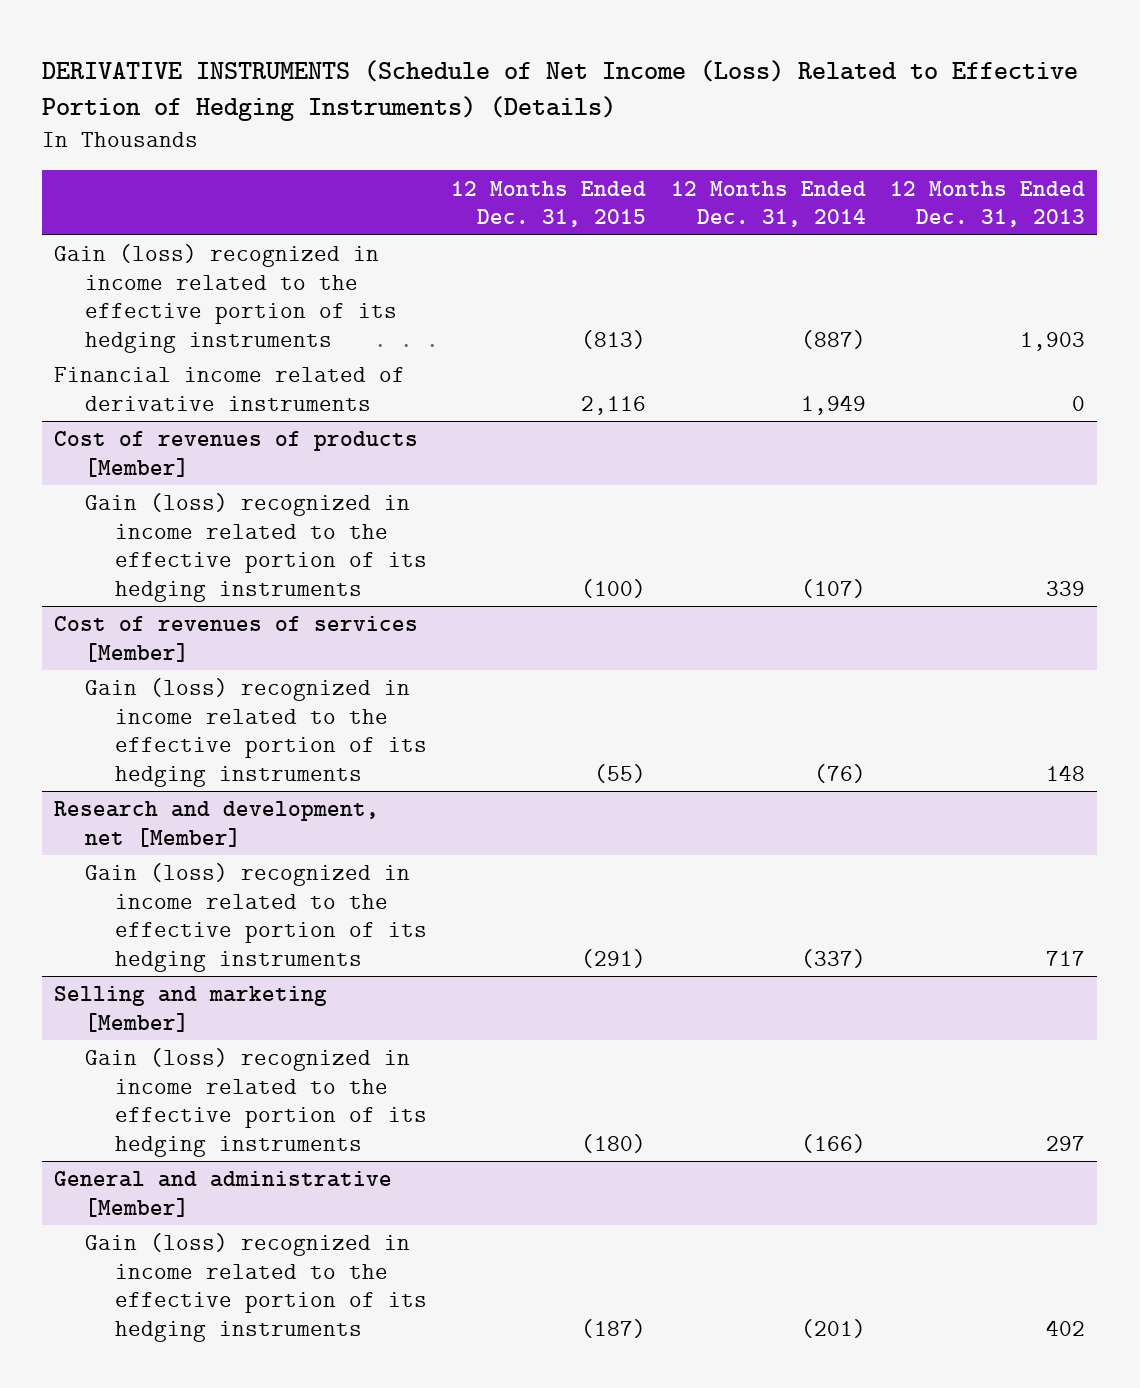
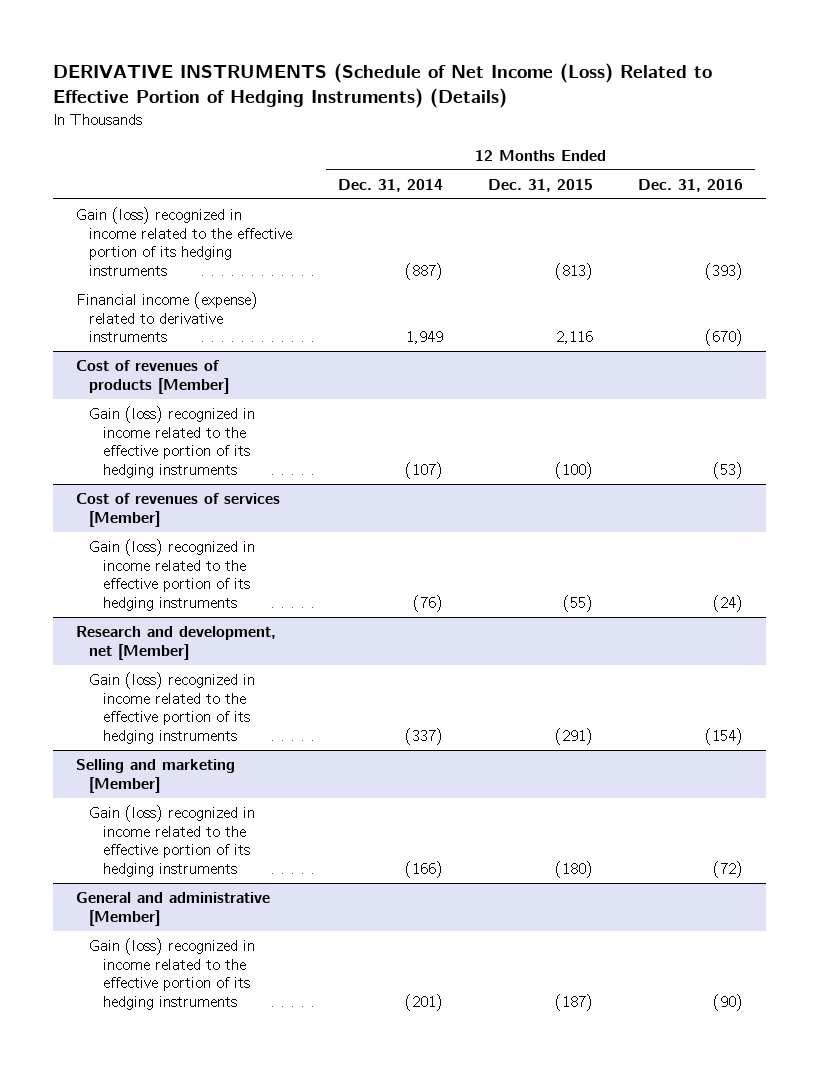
- | 12 Months Ended Dec. 31, 2015 | 12 Months Ended Dec. 31, 2014 | 12 Months Ended Dec. 31, 2013
+ | 12 Months Ended Dec. 31, 2014 | 12 Months Ended Dec. 31, 2015 | 12 Months Ended Dec. 31, 2016
- Financial income related of derivative instruments | 2,116 | 1,949 | 0
+ Financial income (expense) related to derivative instruments | 1,949 | 2,116 | (670)

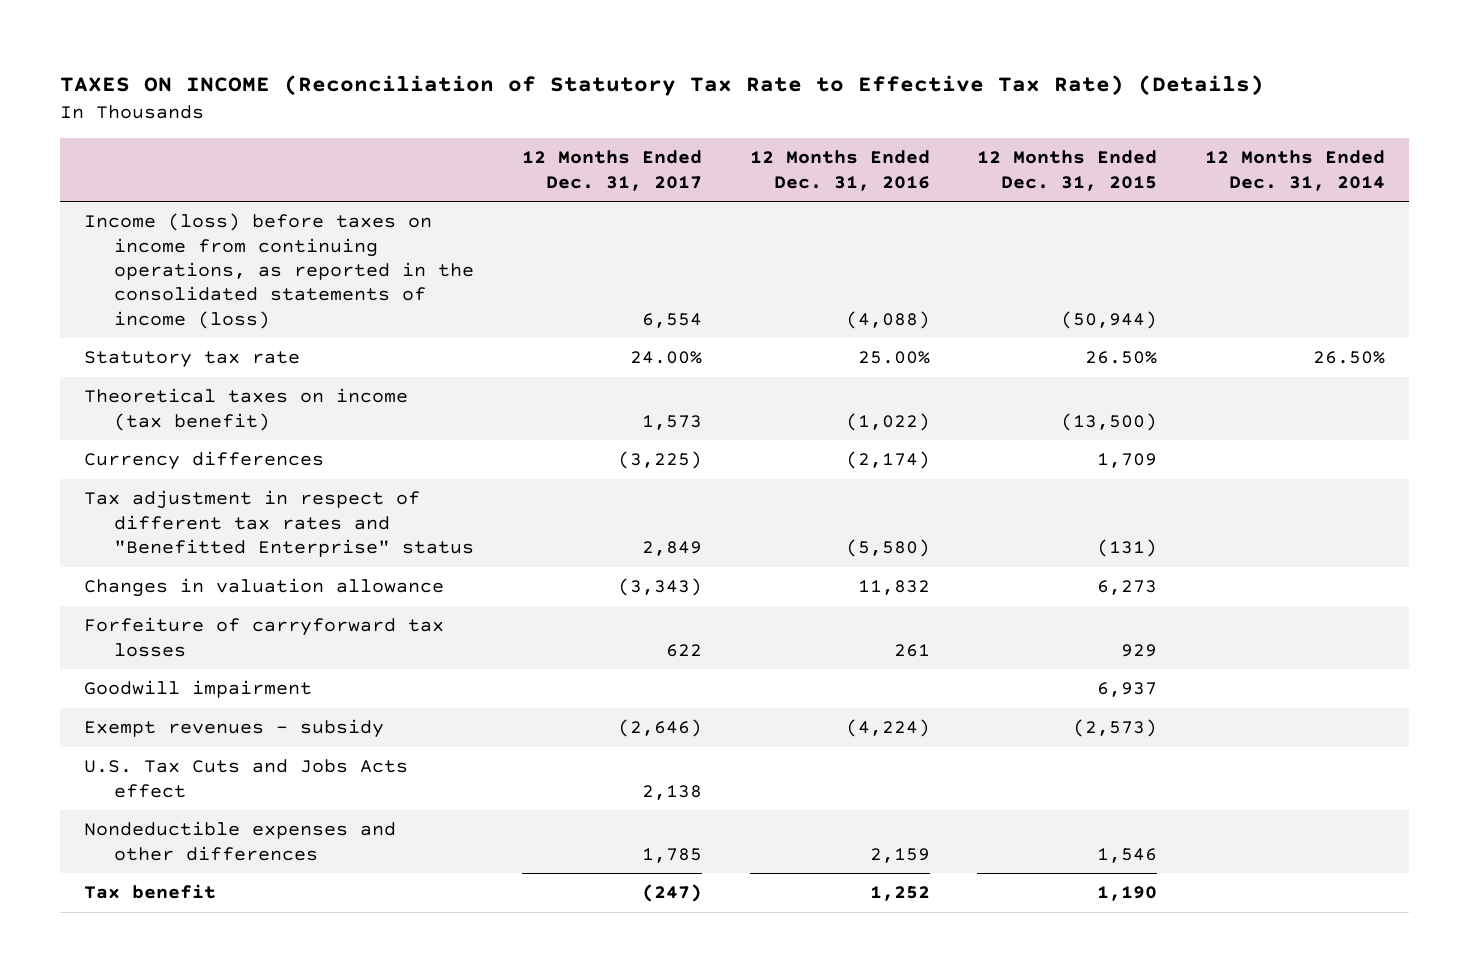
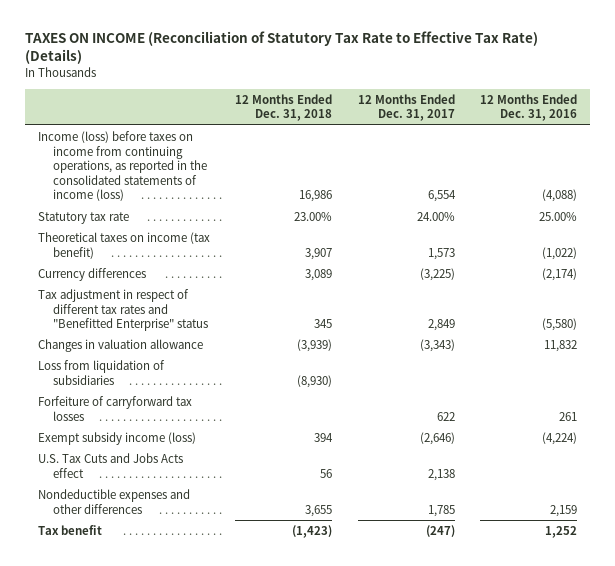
- | 12 Months Ended Dec. 31, 2017 | 12 Months Ended Dec. 31, 2016 | 12 Months Ended Dec. 31, 2015 | 12 Months Ended Dec. 31, 2014
+ | 12 Months Ended Dec. 31, 2018 | 12 Months Ended Dec. 31, 2017 | 12 Months Ended Dec. 31, 2016
+ Loss from liquidation of subsidiaries | (8,930) | |
- Goodwill impairment | | | 6,937 |
- Exempt revenues - subsidy | (2,646) | (4,224) | (2,573) |
+ Exempt subsidy income (loss) | 394 | (2,646) | (4,224)

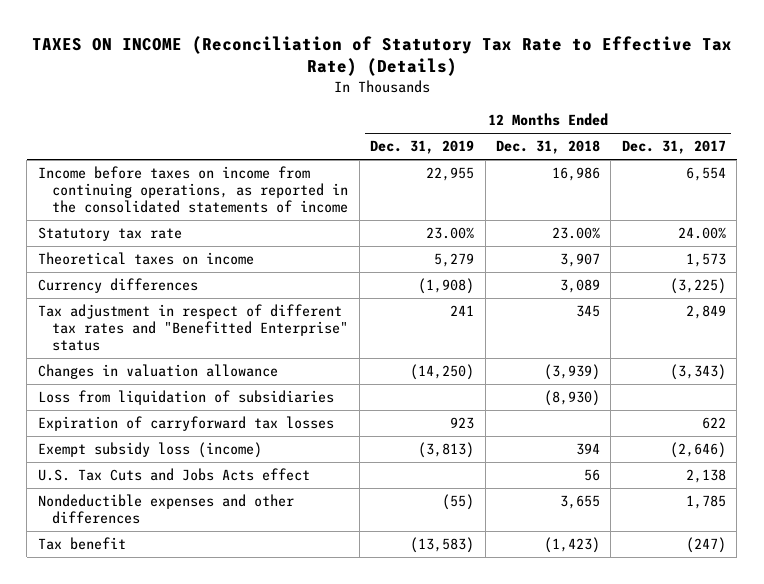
- | 12 Months Ended Dec. 31, 2018 | 12 Months Ended Dec. 31, 2017 | 12 Months Ended Dec. 31, 2016
+ | 12 Months Ended Dec. 31, 2019 | 12 Months Ended Dec. 31, 2018 | 12 Months Ended Dec. 31, 2017
- Income (loss) before taxes on income from continuing operations, as reported in the consolidated statements of income (loss) | 16,986 | 6,554 | (4,088)
+ Income before taxes on income from continuing operations, as reported in the consolidated statements of income | 22,955 | 16,986 | 6,554
- Theoretical taxes on income (tax benefit) | 3,907 | 1,573 | (1,022)
+ Theoretical taxes on income | 5,279 | 3,907 | 1,573
- Forfeiture of carryforward tax losses | | 622 | 261
- Exempt subsidy income (loss) | 394 | (2,646) | (4,224)
+ Expiration of carryforward tax losses | 923 | | 622
+ Exempt subsidy loss (income) | (3,813) | 394 | (2,646)

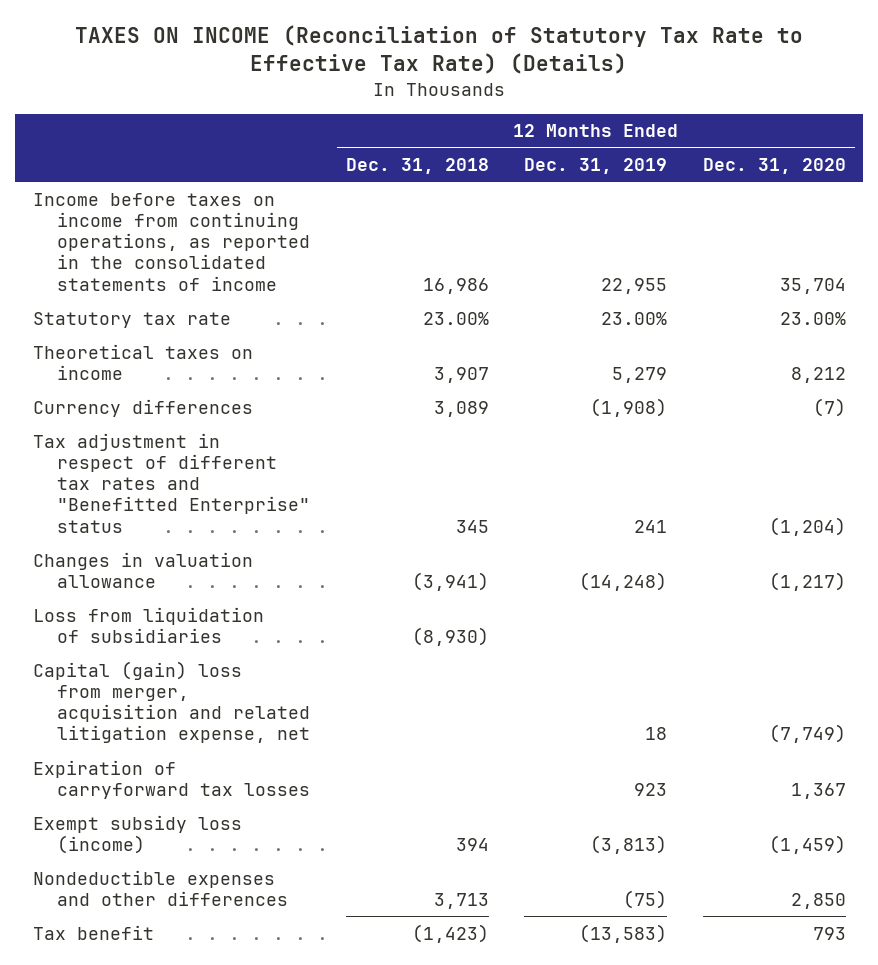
- | 12 Months Ended Dec. 31, 2019 | 12 Months Ended Dec. 31, 2018 | 12 Months Ended Dec. 31, 2017
+ | 12 Months Ended Dec. 31, 2018 | 12 Months Ended Dec. 31, 2019 | 12 Months Ended Dec. 31, 2020
- Changes in valuation allowance | (14,250) | (3,939) | (3,343)
+ Changes in valuation allowance | (3,941) | (14,248) | (1,217)
+ Capital (gain) loss from merger, acquisition and related litigation expense, net | | 18 | (7,749)
- U.S. Tax Cuts and Jobs Acts effect | | 56 | 2,138
- Nondeductible expenses and other differences | (55) | 3,655 | 1,785
+ Nondeductible expenses and other differences | 3,713 | (75) | 2,850

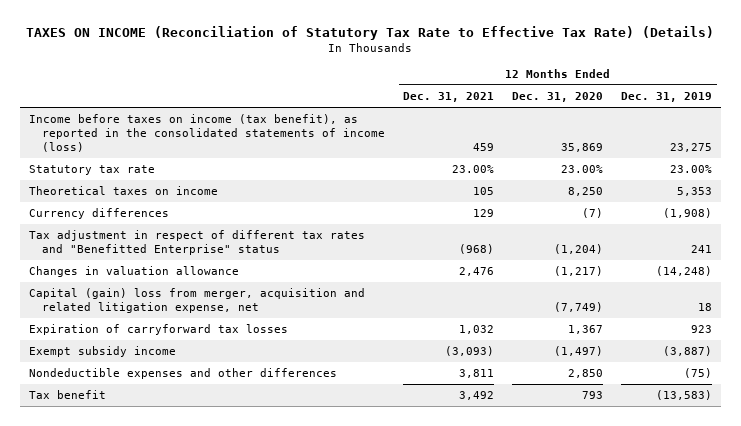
- | 12 Months Ended Dec. 31, 2018 | 12 Months Ended Dec. 31, 2019 | 12 Months Ended Dec. 31, 2020
+ | 12 Months Ended Dec. 31, 2021 | 12 Months Ended Dec. 31, 2020 | 12 Months Ended Dec. 31, 2019
- Income before taxes on income from continuing operations, as reported in the consolidated statements of income | 16,986 | 22,955 | 35,704
+ Income before taxes on income (tax benefit), as reported in the consolidated statements of income (loss) | 459 | 35,869 | 23,275
- Theoretical taxes on income | 3,907 | 5,279 | 8,212
+ Theoretical taxes on income | 105 | 8,250 | 5,353
- Loss from liquidation of subsidiaries | (8,930) | |
- Exempt subsidy loss (income) | 394 | (3,813) | (1,459)
+ Exempt subsidy income | (3,093) | (1,497) | (3,887)

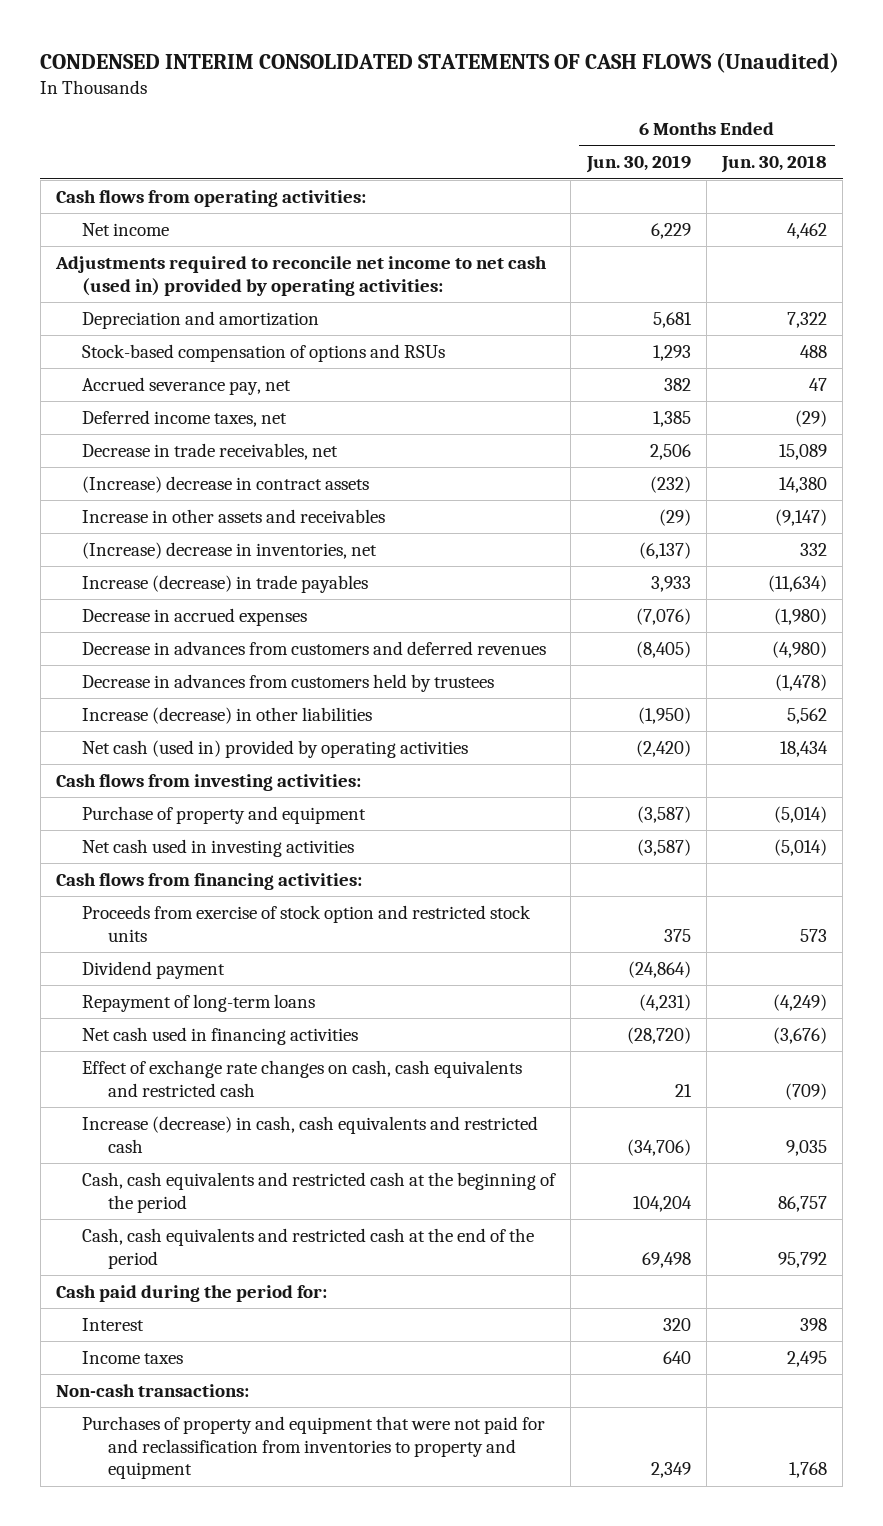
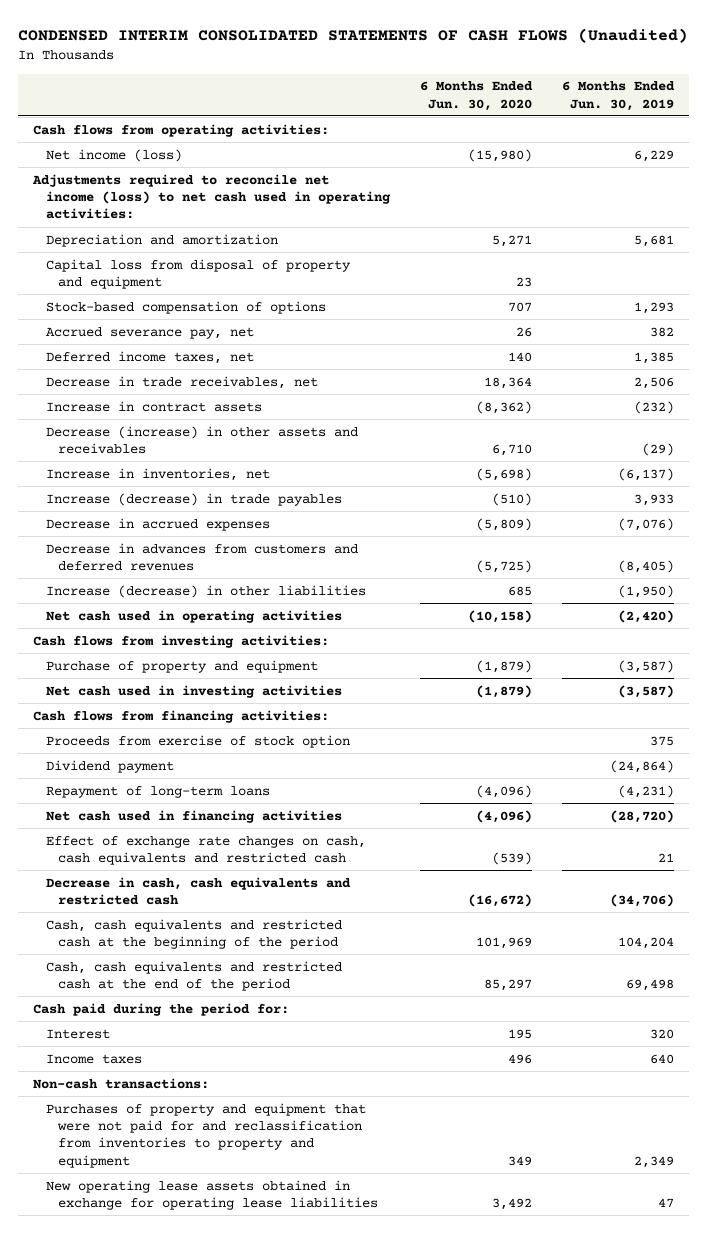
- | 6 Months Ended Jun. 30, 2019 | 6 Months Ended Jun. 30, 2018
+ | 6 Months Ended Jun. 30, 2020 | 6 Months Ended Jun. 30, 2019
- Net income | 6,229 | 4,462
- Adjustments required to reconcile net income to net cash (used in) provided by operating activities:
+ Net income (loss) | (15,980) | 6,229
+ Adjustments required to reconcile net income (loss) to net cash used in operating activities:
- Stock-based compensation of options and RSUs | 1,293 | 488
+ Capital loss from disposal of property and equipment | 23 |
+ Stock-based compensation of options | 707 | 1,293
- (Increase) decrease in contract assets | (232) | 14,380
- Increase in other assets and receivables | (29) | (9,147)
- (Increase) decrease in inventories, net | (6,137) | 332
+ Increase in contract assets | (8,362) | (232)
+ Decrease (increase) in other assets and receivables | 6,710 | (29)
+ Increase in inventories, net | (5,698) | (6,137)
- Decrease in advances from customers held by trustees | | (1,478)
- Net cash (used in) provided by operating activities | (2,420) | 18,434
+ Net cash used in operating activities | (10,158) | (2,420)
- Proceeds from exercise of stock option and restricted stock units | 375 | 573
+ Proceeds from exercise of stock option | | 375
- Increase (decrease) in cash, cash equivalents and restricted cash | (34,706) | 9,035
+ Decrease in cash, cash equivalents and restricted cash | (16,672) | (34,706)
+ New operating lease assets obtained in exchange for operating lease liabilities | 3,492 | 47

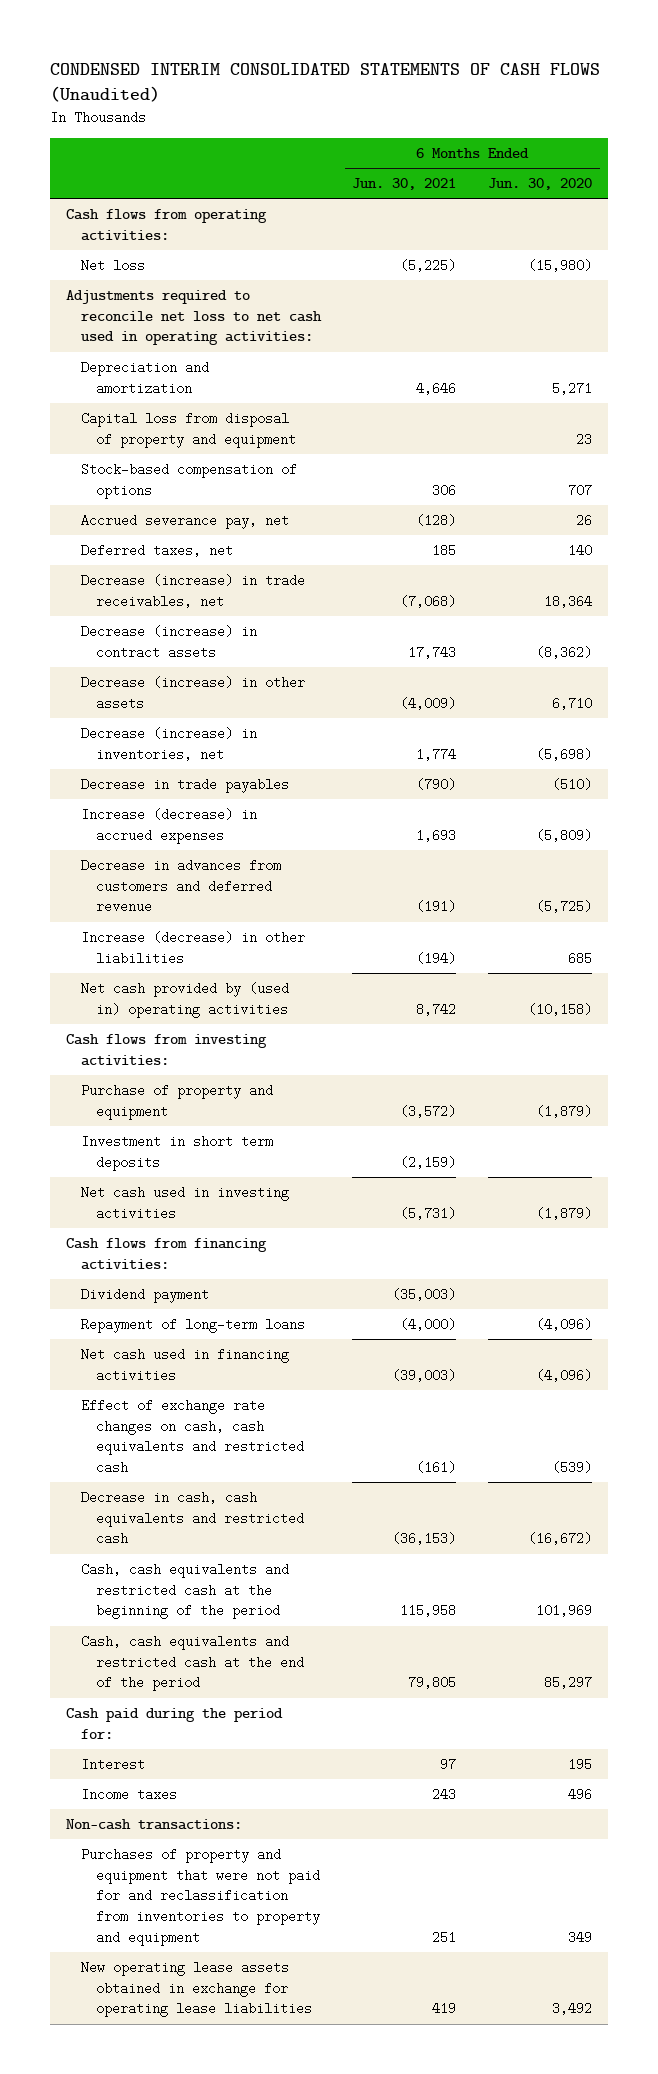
- | 6 Months Ended Jun. 30, 2020 | 6 Months Ended Jun. 30, 2019
+ | 6 Months Ended Jun. 30, 2021 | 6 Months Ended Jun. 30, 2020
- Net income (loss) | (15,980) | 6,229
- Adjustments required to reconcile net income (loss) to net cash used in operating activities:
+ Net loss | (5,225) | (15,980)
+ Adjustments required to reconcile net loss to net cash used in operating activities:
- Deferred income taxes, net | 140 | 1,385
- Decrease in trade receivables, net | 18,364 | 2,506
- Increase in contract assets | (8,362) | (232)
- Decrease (increase) in other assets and receivables | 6,710 | (29)
- Increase in inventories, net | (5,698) | (6,137)
- Increase (decrease) in trade payables | (510) | 3,933
- Decrease in accrued expenses | (5,809) | (7,076)
- Decrease in advances from customers and deferred revenues | (5,725) | (8,405)
+ Deferred taxes, net | 185 | 140
+ Decrease (increase) in trade receivables, net | (7,068) | 18,364
+ Decrease (increase) in contract assets | 17,743 | (8,362)
+ Decrease (increase) in other assets | (4,009) | 6,710
+ Decrease (increase) in inventories, net | 1,774 | (5,698)
+ Decrease in trade payables | (790) | (510)
+ Increase (decrease) in accrued expenses | 1,693 | (5,809)
+ Decrease in advances from customers and deferred revenue | (191) | (5,725)
- Net cash used in operating activities | (10,158) | (2,420)
+ Net cash provided by (used in) operating activities | 8,742 | (10,158)
+ Investment in short term deposits | (2,159) |
- Proceeds from exercise of stock option | | 375

